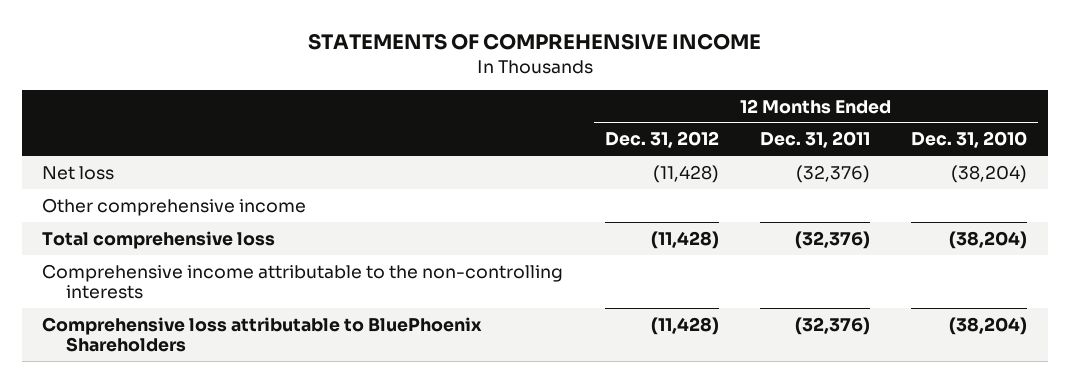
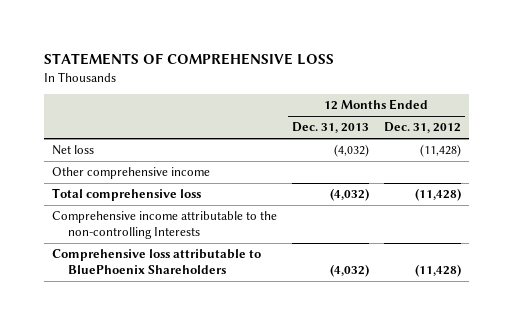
- STATEMENTS OF COMPREHENSIVE INCOME
+ STATEMENTS OF COMPREHENSIVE LOSS
- | 12 Months Ended Dec. 31, 2012 | 12 Months Ended Dec. 31, 2011 | 12 Months Ended Dec. 31, 2010
+ | 12 Months Ended Dec. 31, 2013 | 12 Months Ended Dec. 31, 2012
- Comprehensive income attributable to the non-controlling interests
+ Comprehensive income attributable to the non-controlling Interests

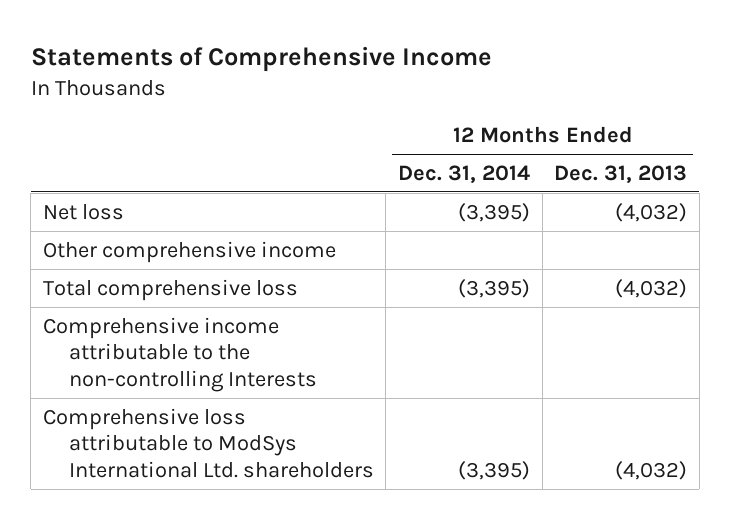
- STATEMENTS OF COMPREHENSIVE LOSS
+ Statements of Comprehensive Income
- | 12 Months Ended Dec. 31, 2013 | 12 Months Ended Dec. 31, 2012
+ | 12 Months Ended Dec. 31, 2014 | 12 Months Ended Dec. 31, 2013
- Comprehensive loss attributable to BluePhoenix Shareholders | (4,032) | (11,428)
+ Comprehensive loss attributable to ModSys International Ltd. shareholders | (3,395) | (4,032)

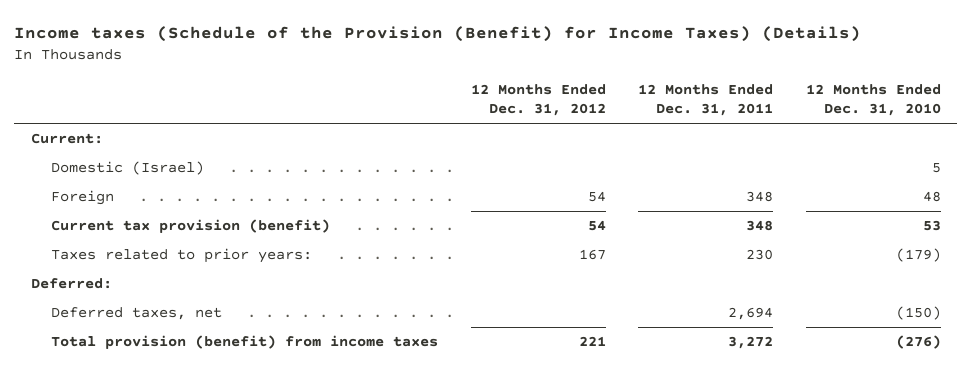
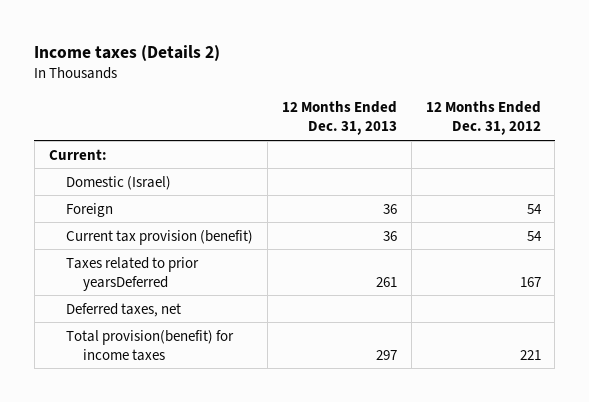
- Income taxes (Schedule of the Provision (Benefit) for Income Taxes) (Details)
+ Income taxes (Details 2)
- | 12 Months Ended Dec. 31, 2012 | 12 Months Ended Dec. 31, 2011 | 12 Months Ended Dec. 31, 2010
+ | 12 Months Ended Dec. 31, 2013 | 12 Months Ended Dec. 31, 2012
- Taxes related to prior years: | 167 | 230 | (179)
- Deferred:
+ Taxes related to prior yearsDeferred | 261 | 167
- Total provision (benefit) from income taxes | 221 | 3,272 | (276)
+ Total provision(benefit) for income taxes | 297 | 221

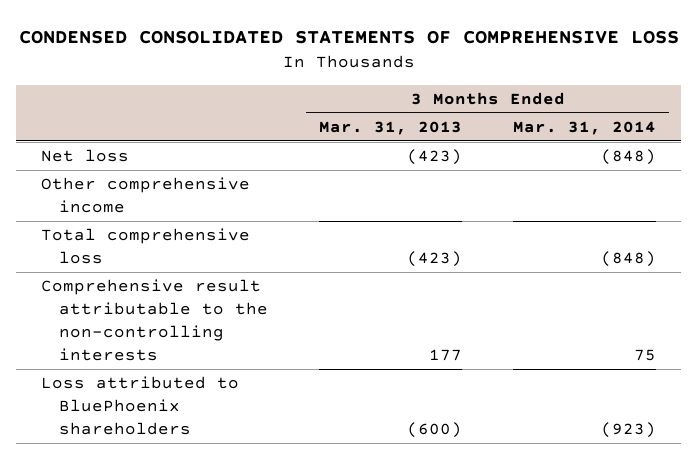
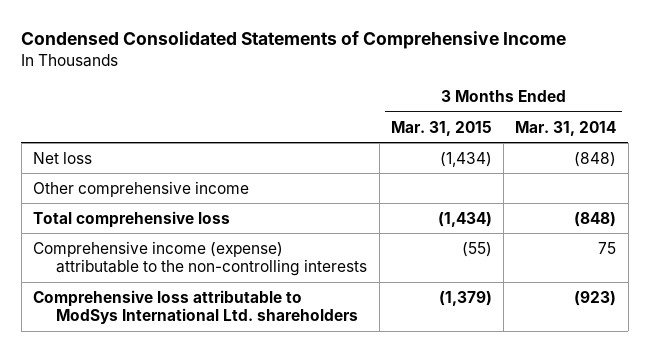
- CONDENSED CONSOLIDATED STATEMENTS OF COMPREHENSIVE LOSS
+ Condensed Consolidated Statements of Comprehensive Income
- | 3 Months Ended Mar. 31, 2013 | 3 Months Ended Mar. 31, 2014
+ | 3 Months Ended Mar. 31, 2015 | 3 Months Ended Mar. 31, 2014
- Comprehensive result attributable to the non-controlling interests | 177 | 75
- Loss attributed to BluePhoenix shareholders | (600) | (923)
+ Comprehensive income (expense) attributable to the non-controlling interests | (55) | 75
+ Comprehensive loss attributable to ModSys International Ltd. shareholders | (1,379) | (923)

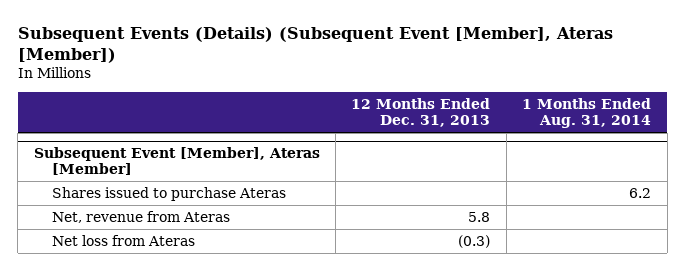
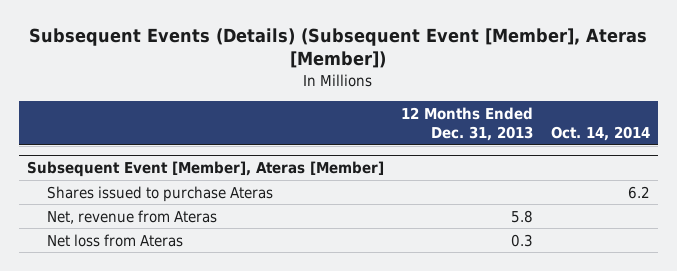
- | 12 Months Ended Dec. 31, 2013 | 1 Months Ended Aug. 31, 2014
+ | 12 Months Ended Dec. 31, 2013 | Oct. 14, 2014
@ Subsequent Event [Member], Ateras [Member]
- Net loss from Ateras | (0.3) |
+ Net loss from Ateras | 0.3 |

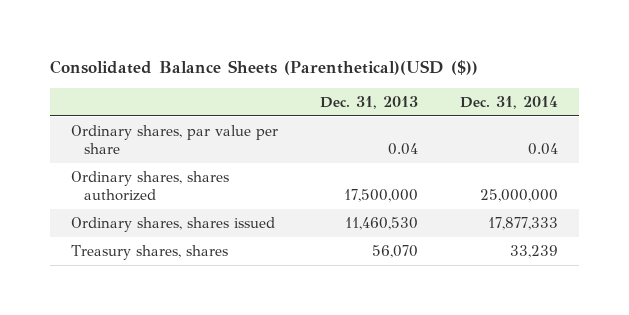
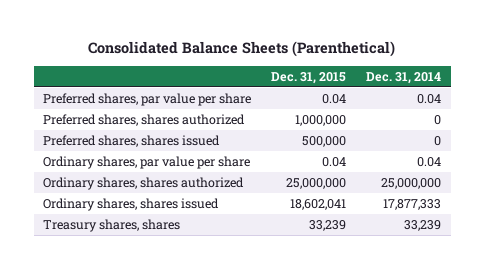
- Consolidated Balance Sheets (Parenthetical)(USD ($))
+ Consolidated Balance Sheets (Parenthetical)
- | Dec. 31, 2013 | Dec. 31, 2014
+ | Dec. 31, 2015 | Dec. 31, 2014
+ Preferred shares, par value per share | 0.04 | 0.04
+ Preferred shares, shares authorized | 1,000,000 | 0
+ Preferred shares, shares issued | 500,000 | 0

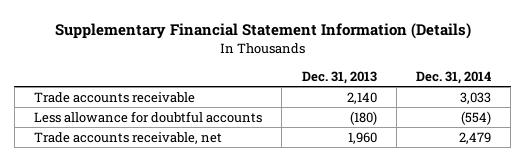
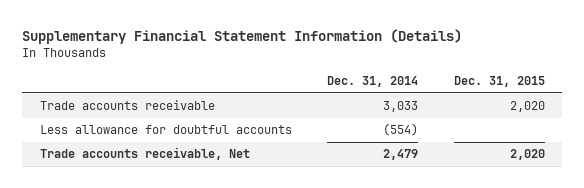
- | Dec. 31, 2013 | Dec. 31, 2014
+ | Dec. 31, 2014 | Dec. 31, 2015
- Trade accounts receivable, net | 1,960 | 2,479
+ Trade accounts receivable, Net | 2,479 | 2,020

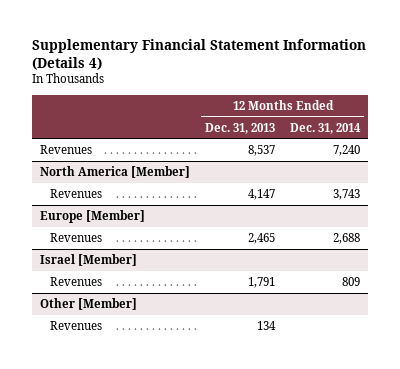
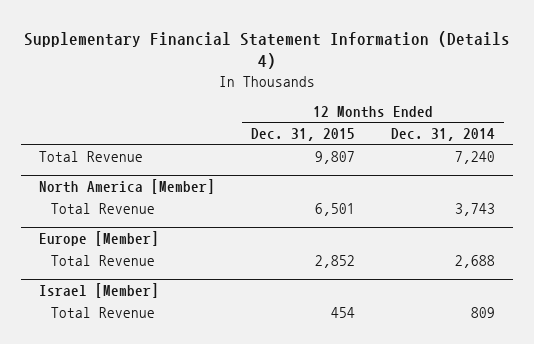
- | 12 Months Ended Dec. 31, 2013 | 12 Months Ended Dec. 31, 2014
+ | 12 Months Ended Dec. 31, 2015 | 12 Months Ended Dec. 31, 2014
- Revenues | 8,537 | 7,240
+ Total Revenue | 9,807 | 7,240
@ North America [Member]
- Revenues | 4,147 | 3,743
+ Total Revenue | 6,501 | 3,743
@ Europe [Member]
- Revenues | 2,465 | 2,688
+ Total Revenue | 2,852 | 2,688
@ Israel [Member]
- Revenues | 1,791 | 809
- Other [Member]
- Revenues | 134 |
@ Israel [Member]
+ Total Revenue | 454 | 809

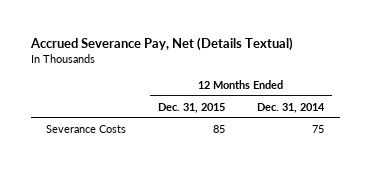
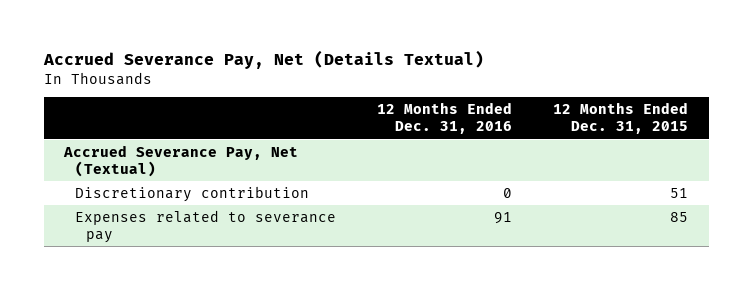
- | 12 Months Ended Dec. 31, 2015 | 12 Months Ended Dec. 31, 2014
+ | 12 Months Ended Dec. 31, 2016 | 12 Months Ended Dec. 31, 2015
- Severance Costs | 85 | 75
+ Accrued Severance Pay, Net (Textual)
+ Discretionary contribution | 0 | 51
+ Expenses related to severance pay | 91 | 85

